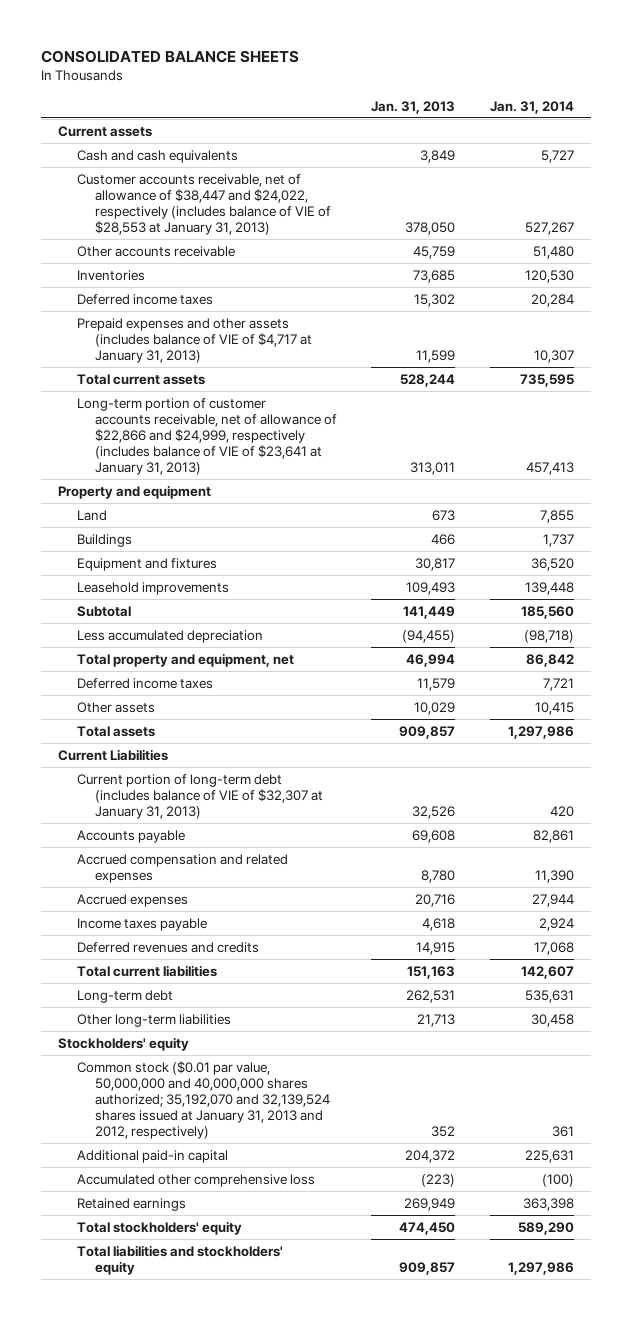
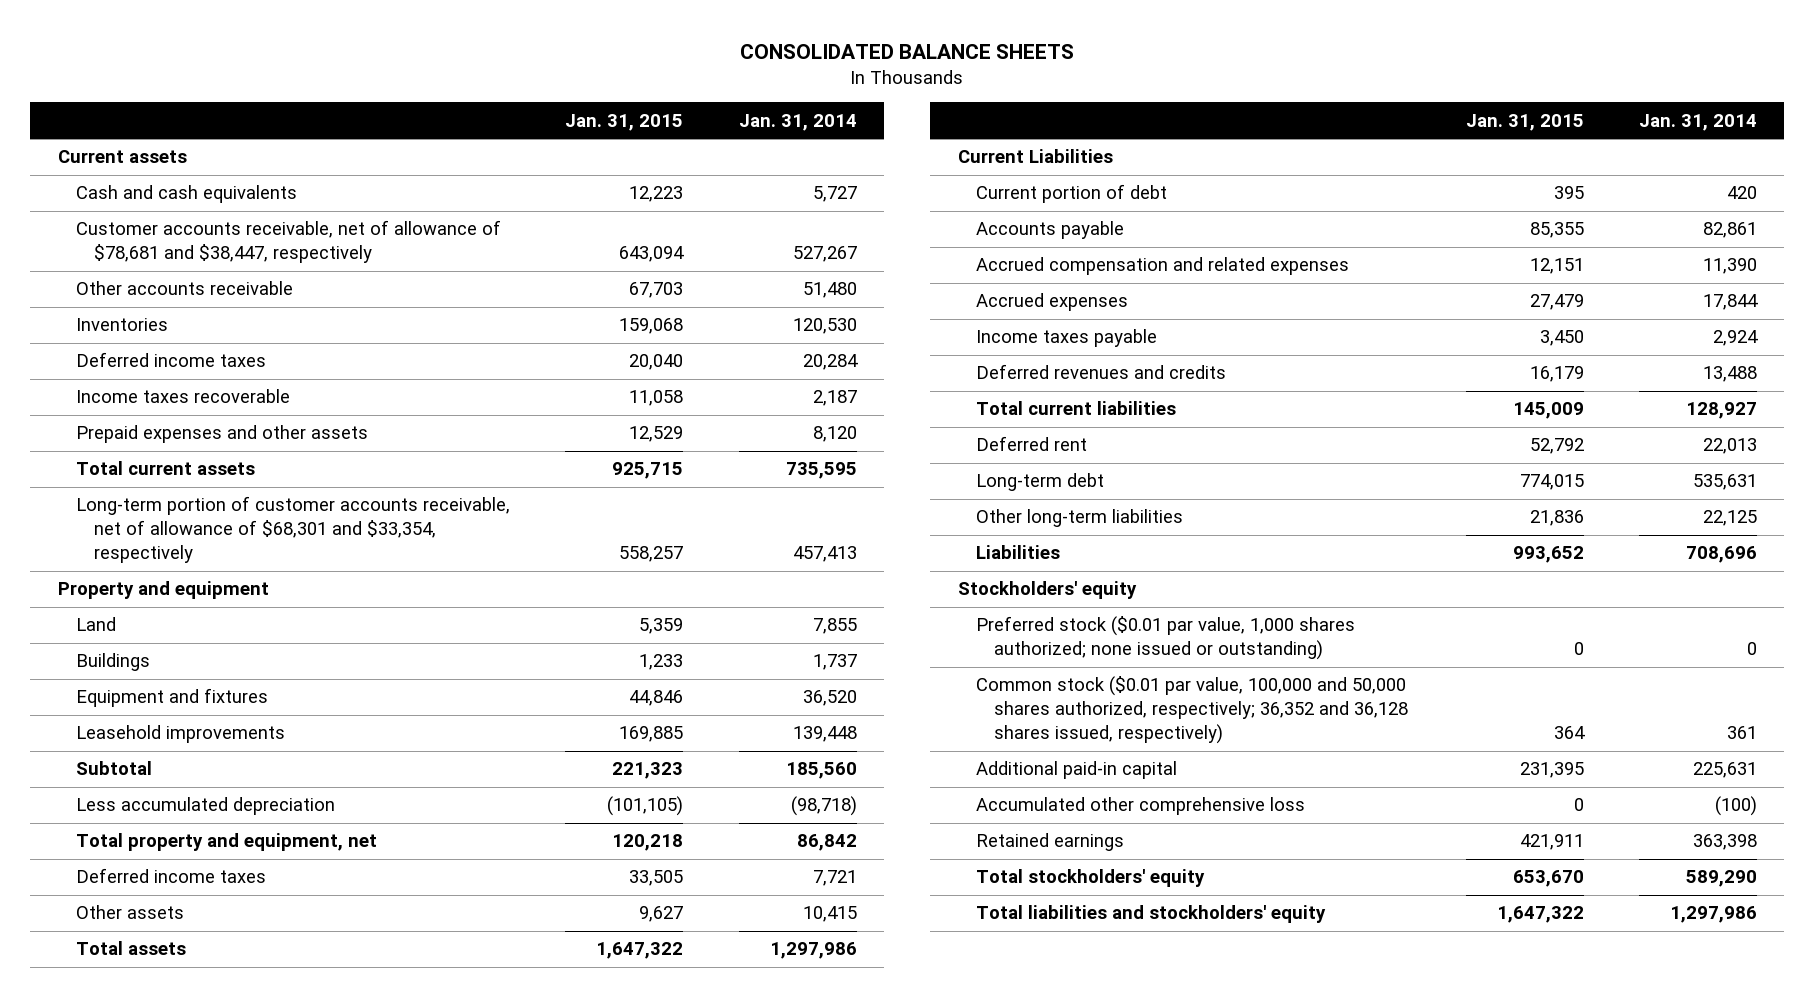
- | Jan. 31, 2013 | Jan. 31, 2014
+ | Jan. 31, 2015 | Jan. 31, 2014
- Customer accounts receivable, net of allowance of $38,447 and $24,022, respectively (includes balance of VIE of $28,553 at January 31, 2013) | 378,050 | 527,267
+ Customer accounts receivable, net of allowance of $78,681 and $38,447, respectively | 643,094 | 527,267
- Prepaid expenses and other assets (includes balance of VIE of $4,717 at January 31, 2013) | 11,599 | 10,307
+ Income taxes recoverable | 11,058 | 2,187
+ Prepaid expenses and other assets | 12,529 | 8,120
- Long-term portion of customer accounts receivable, net of allowance of $22,866 and $24,999, respectively (includes balance of VIE of $23,641 at January 31, 2013) | 313,011 | 457,413
+ Long-term portion of customer accounts receivable, net of allowance of $68,301 and $33,354, respectively | 558,257 | 457,413
- Current portion of long-term debt (includes balance of VIE of $32,307 at January 31, 2013) | 32,526 | 420
+ Current portion of debt | 395 | 420
- Accrued expenses | 20,716 | 27,944
+ Accrued expenses | 27,479 | 17,844
- Deferred revenues and credits | 14,915 | 17,068
- Total current liabilities | 151,163 | 142,607
+ Deferred revenues and credits | 16,179 | 13,488
+ Total current liabilities | 145,009 | 128,927
+ Deferred rent | 52,792 | 22,013
- Other long-term liabilities | 21,713 | 30,458
+ Other long-term liabilities | 21,836 | 22,125
+ Liabilities | 993,652 | 708,696
- Common stock ($0.01 par value, 50,000,000 and 40,000,000 shares authorized; 35,192,070 and 32,139,524 shares issued at January 31, 2013 and 2012, respectively) | 352 | 361
+ Preferred stock ($0.01 par value, 1,000 shares authorized; none issued or outstanding) | 0 | 0
+ Common stock ($0.01 par value, 100,000 and 50,000 shares authorized, respectively; 36,352 and 36,128 shares issued, respectively) | 364 | 361

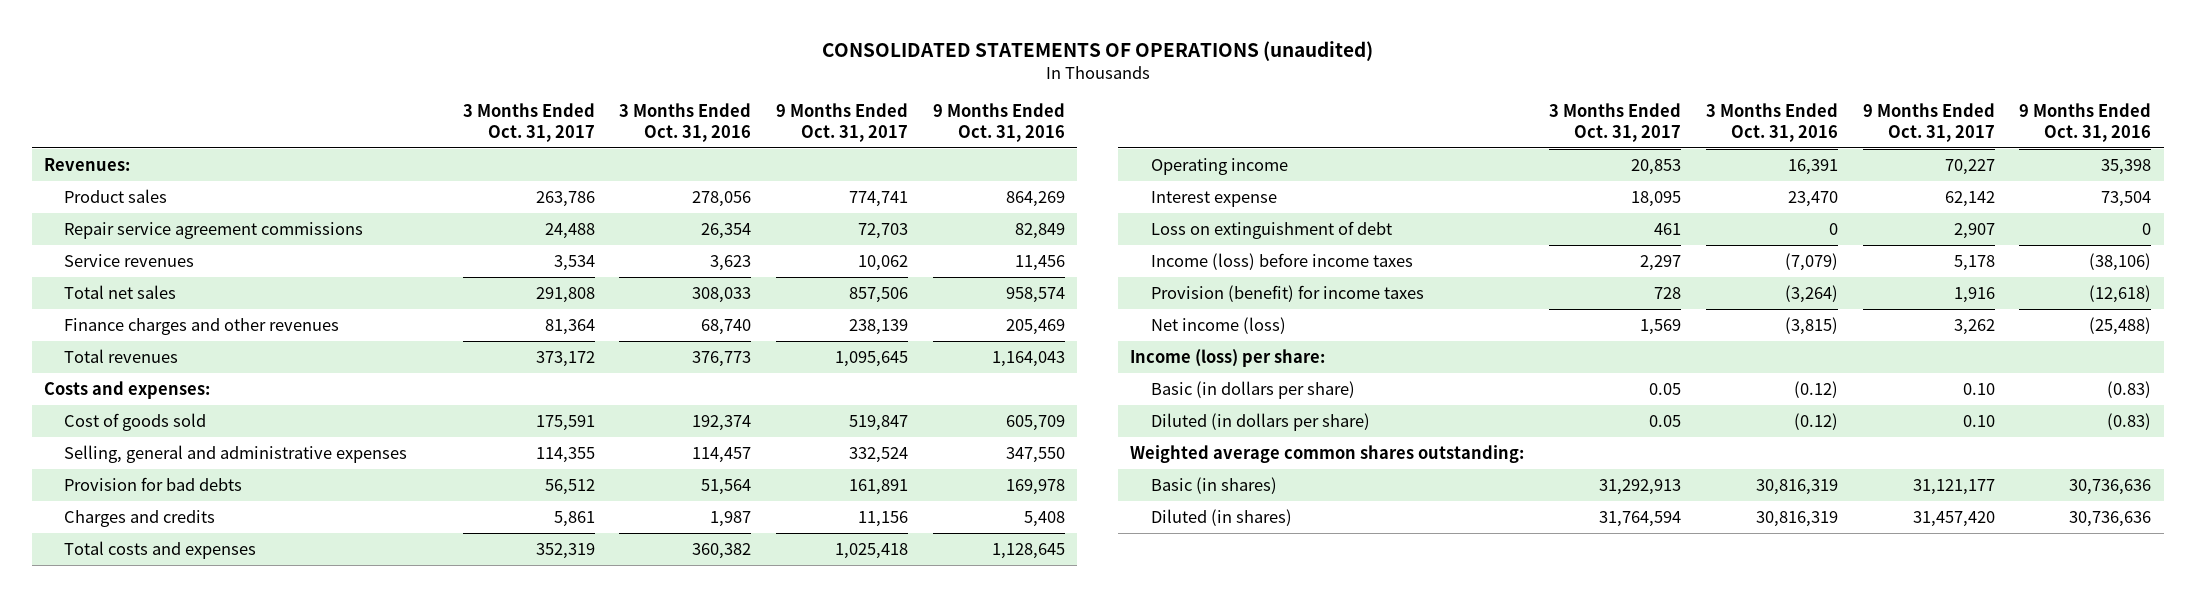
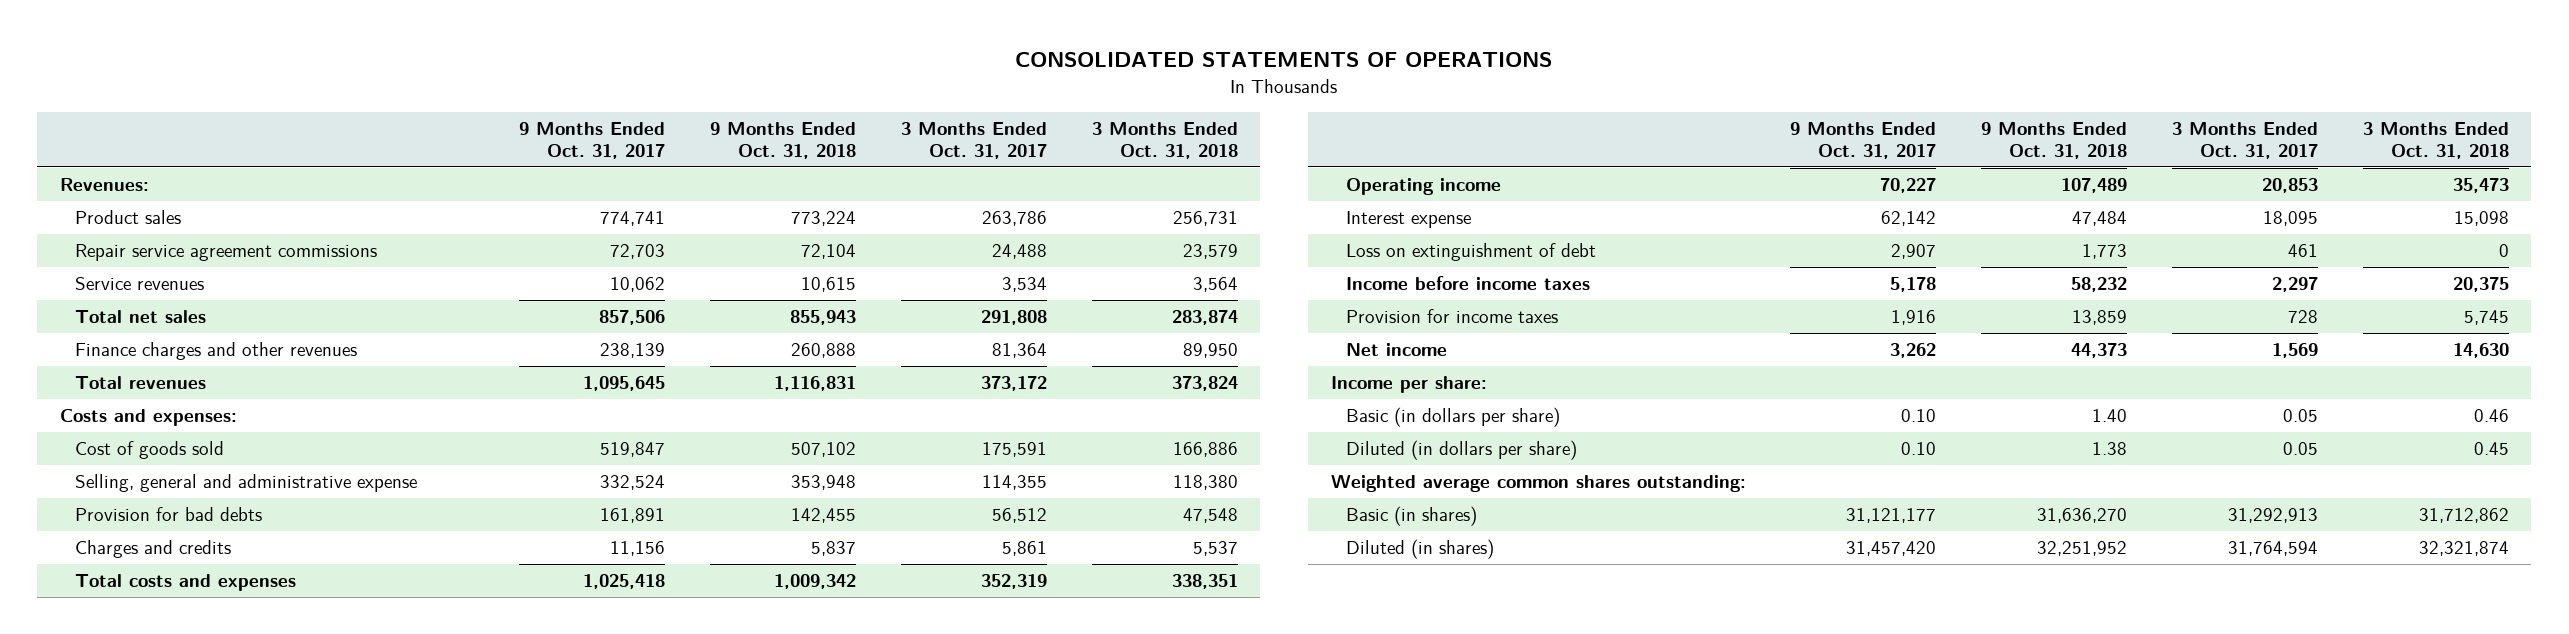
- CONSOLIDATED STATEMENTS OF OPERATIONS (unaudited)
+ CONSOLIDATED STATEMENTS OF OPERATIONS
- | 3 Months Ended Oct. 31, 2017 | 3 Months Ended Oct. 31, 2016 | 9 Months Ended Oct. 31, 2017 | 9 Months Ended Oct. 31, 2016
+ | 9 Months Ended Oct. 31, 2017 | 9 Months Ended Oct. 31, 2018 | 3 Months Ended Oct. 31, 2017 | 3 Months Ended Oct. 31, 2018
- Selling, general and administrative expenses | 114,355 | 114,457 | 332,524 | 347,550
+ Selling, general and administrative expense | 332,524 | 353,948 | 114,355 | 118,380
- Income (loss) before income taxes | 2,297 | (7,079) | 5,178 | (38,106)
- Provision (benefit) for income taxes | 728 | (3,264) | 1,916 | (12,618)
- Net income (loss) | 1,569 | (3,815) | 3,262 | (25,488)
- Income (loss) per share:
+ Income before income taxes | 5,178 | 58,232 | 2,297 | 20,375
+ Provision for income taxes | 1,916 | 13,859 | 728 | 5,745
+ Net income | 3,262 | 44,373 | 1,569 | 14,630
+ Income per share:

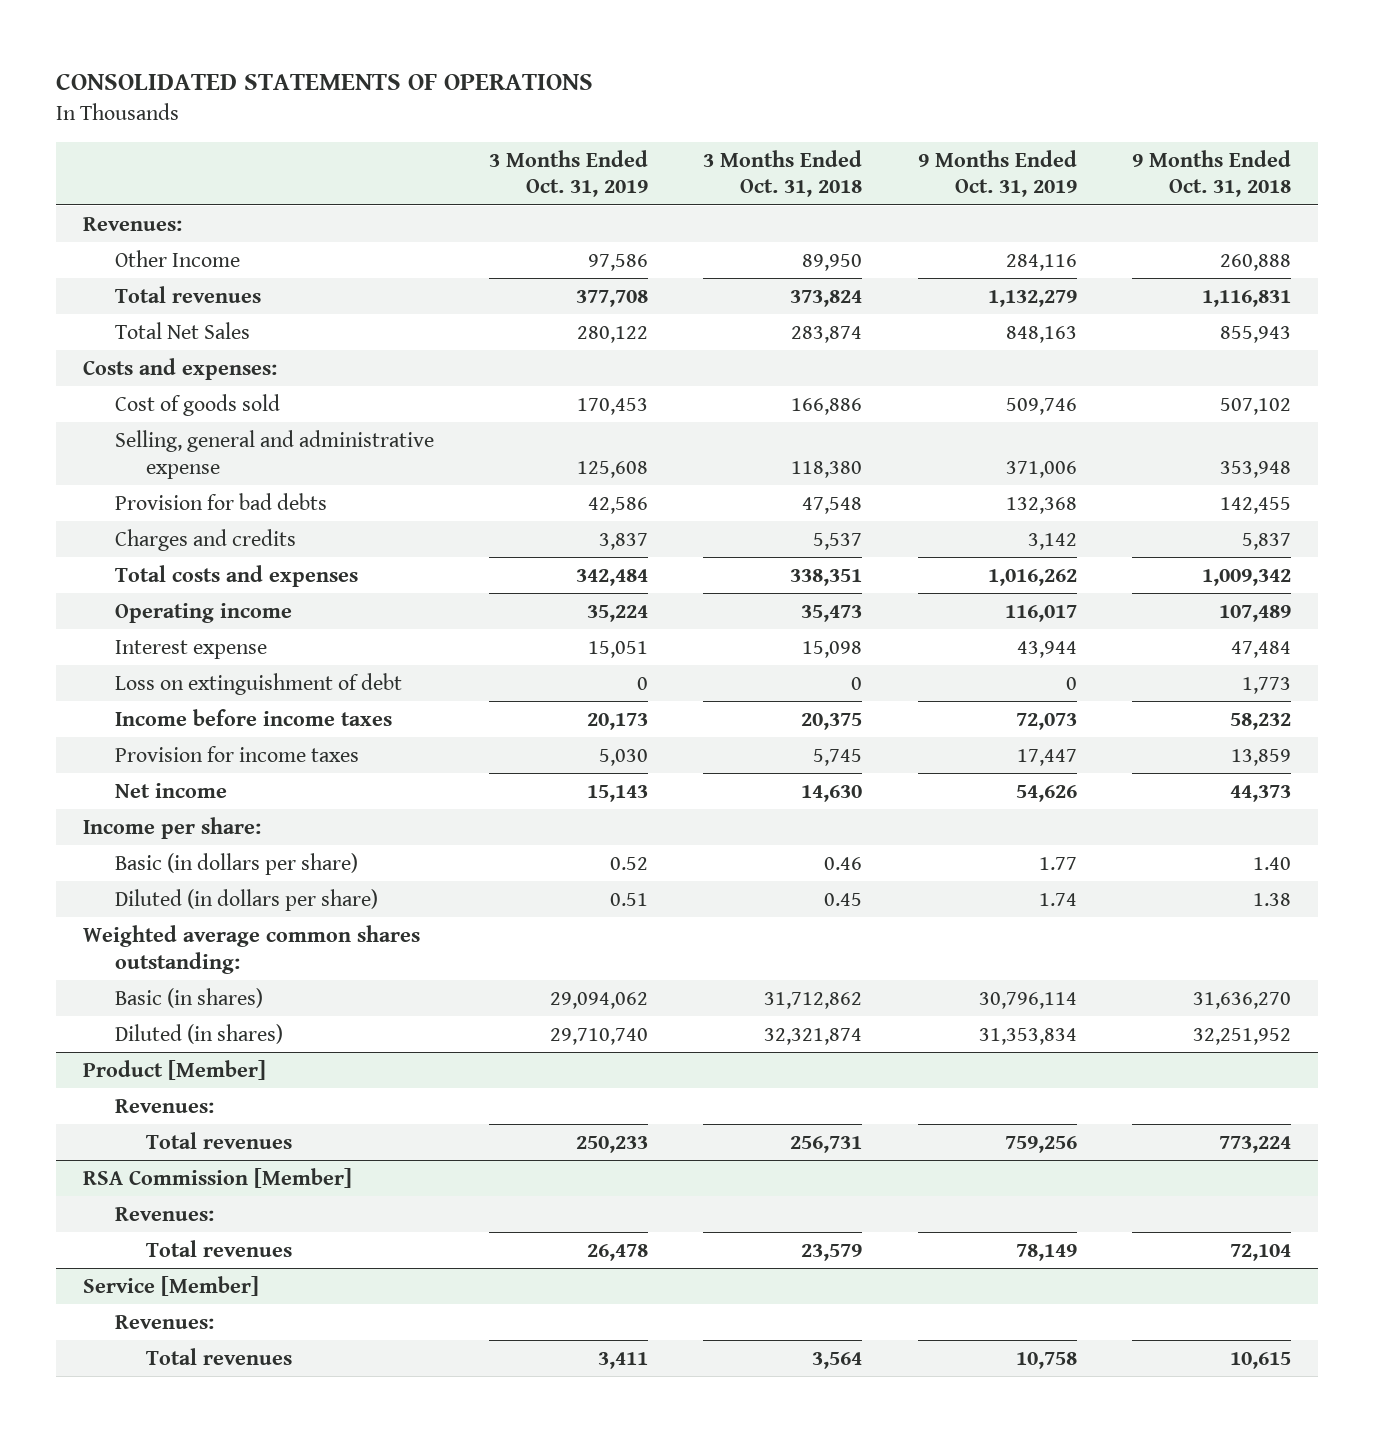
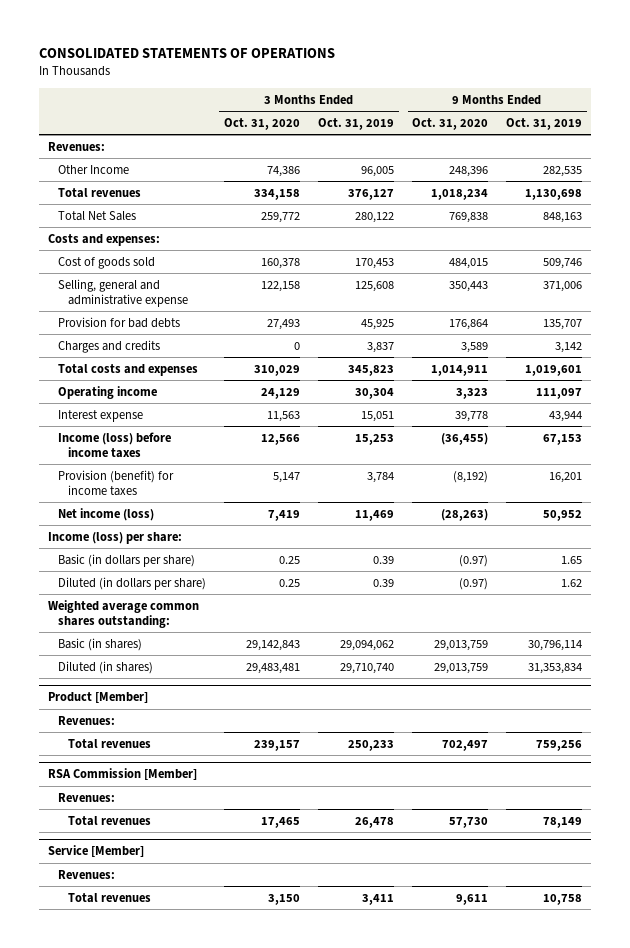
- | 3 Months Ended Oct. 31, 2019 | 3 Months Ended Oct. 31, 2018 | 9 Months Ended Oct. 31, 2019 | 9 Months Ended Oct. 31, 2018
+ | 3 Months Ended Oct. 31, 2020 | 3 Months Ended Oct. 31, 2019 | 9 Months Ended Oct. 31, 2020 | 9 Months Ended Oct. 31, 2019
- Other Income | 97,586 | 89,950 | 284,116 | 260,888
- Total revenues | 377,708 | 373,824 | 1,132,279 | 1,116,831
+ Other Income | 74,386 | 96,005 | 248,396 | 282,535
+ Total revenues | 334,158 | 376,127 | 1,018,234 | 1,130,698
- Provision for bad debts | 42,586 | 47,548 | 132,368 | 142,455
+ Provision for bad debts | 27,493 | 45,925 | 176,864 | 135,707
- Total costs and expenses | 342,484 | 338,351 | 1,016,262 | 1,009,342
- Operating income | 35,224 | 35,473 | 116,017 | 107,489
+ Total costs and expenses | 310,029 | 345,823 | 1,014,911 | 1,019,601
+ Operating income | 24,129 | 30,304 | 3,323 | 111,097
- Loss on extinguishment of debt | 0 | 0 | 0 | 1,773
- Income before income taxes | 20,173 | 20,375 | 72,073 | 58,232
- Provision for income taxes | 5,030 | 5,745 | 17,447 | 13,859
- Net income | 15,143 | 14,630 | 54,626 | 44,373
- Income per share:
- Basic (in dollars per share) | 0.52 | 0.46 | 1.77 | 1.40
- Diluted (in dollars per share) | 0.51 | 0.45 | 1.74 | 1.38
+ Income (loss) before income taxes | 12,566 | 15,253 | (36,455) | 67,153
+ Provision (benefit) for income taxes | 5,147 | 3,784 | (8,192) | 16,201
+ Net income (loss) | 7,419 | 11,469 | (28,263) | 50,952
+ Income (loss) per share:
+ Basic (in dollars per share) | 0.25 | 0.39 | (0.97) | 1.65
+ Diluted (in dollars per share) | 0.25 | 0.39 | (0.97) | 1.62

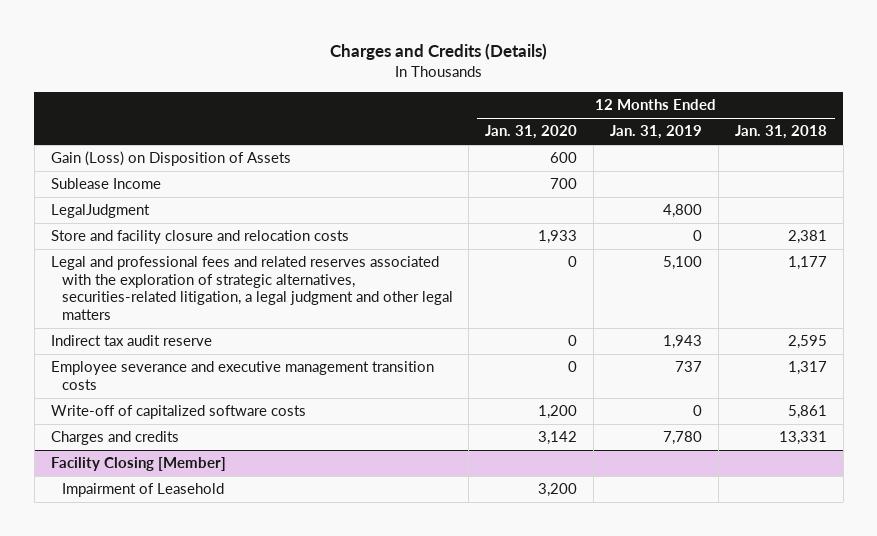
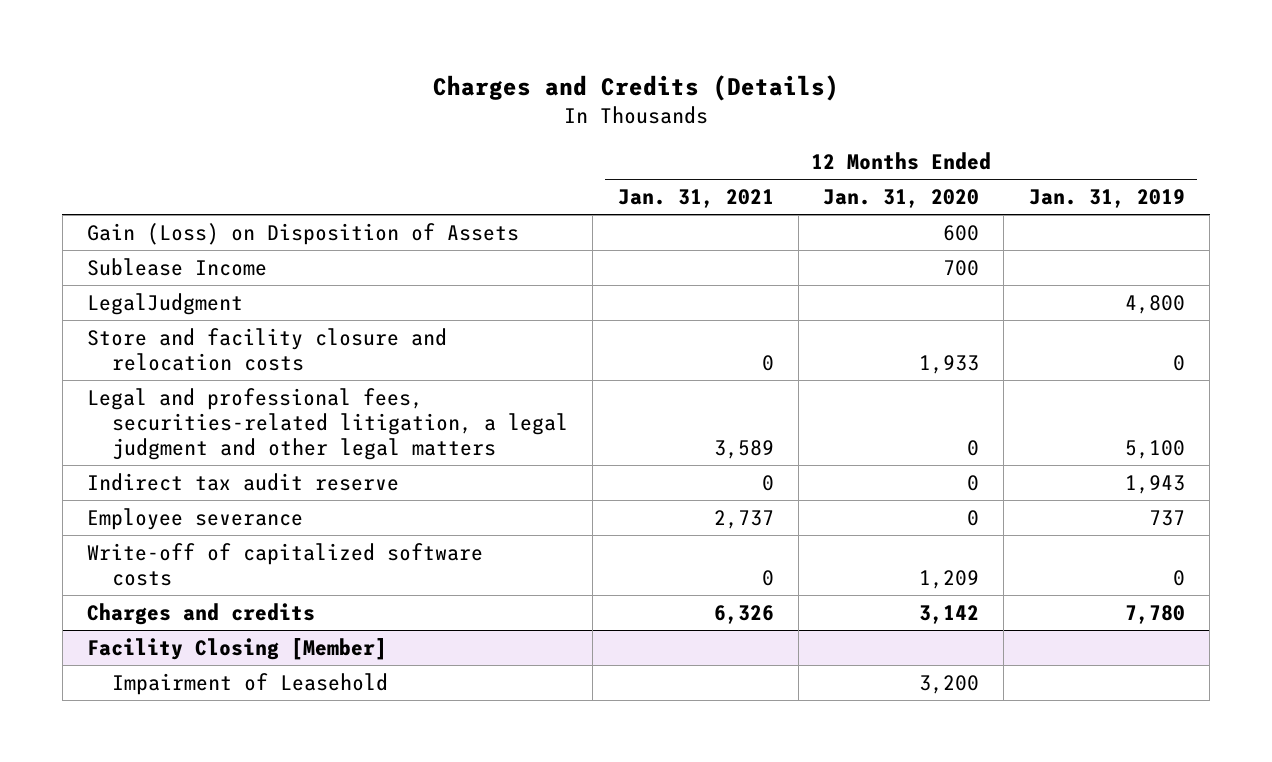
- | 12 Months Ended Jan. 31, 2020 | 12 Months Ended Jan. 31, 2019 | 12 Months Ended Jan. 31, 2018
+ | 12 Months Ended Jan. 31, 2021 | 12 Months Ended Jan. 31, 2020 | 12 Months Ended Jan. 31, 2019
- Legal and professional fees and related reserves associated with the exploration of strategic alternatives, securities-related litigation, a legal judgment and other legal matters | 0 | 5,100 | 1,177
+ Legal and professional fees, securities-related litigation, a legal judgment and other legal matters | 3,589 | 0 | 5,100
- Employee severance and executive management transition costs | 0 | 737 | 1,317
- Write-off of capitalized software costs | 1,200 | 0 | 5,861
+ Employee severance | 2,737 | 0 | 737
+ Write-off of capitalized software costs | 0 | 1,209 | 0

